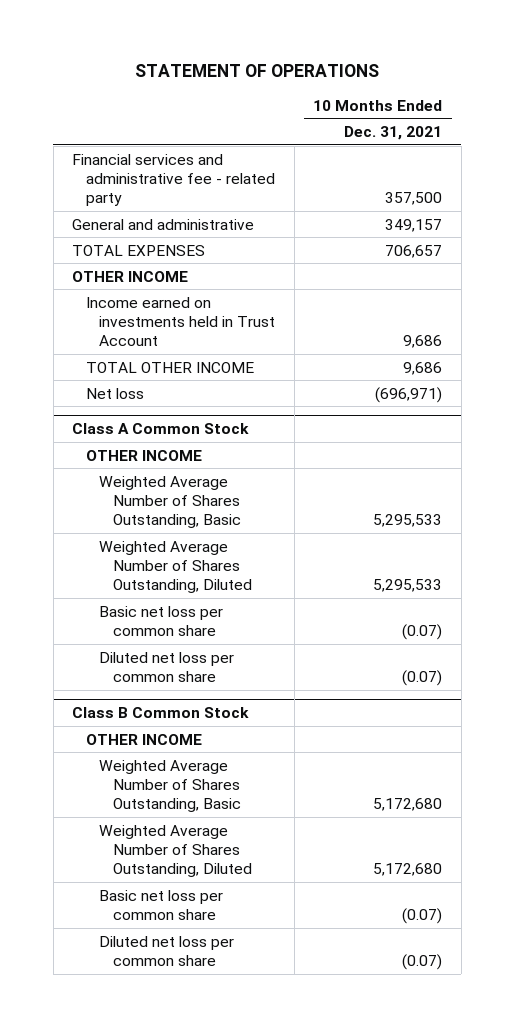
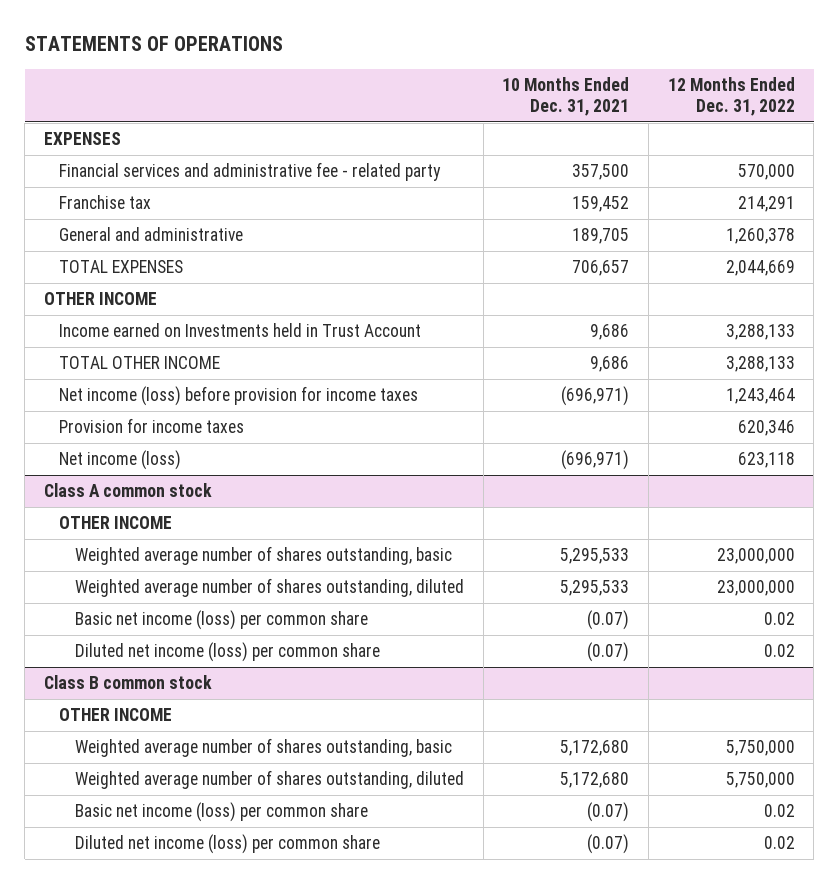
- STATEMENT OF OPERATIONS
+ STATEMENTS OF OPERATIONS
- | 10 Months Ended Dec. 31, 2021
+ | 10 Months Ended Dec. 31, 2021 | 12 Months Ended Dec. 31, 2022
+ EXPENSES
- General and administrative | 349,157
+ Franchise tax | 159,452 | 214,291
+ General and administrative | 189,705 | 1,260,378
- Income earned on investments held in Trust Account | 9,686
+ Income earned on Investments held in Trust Account | 9,686 | 3,288,133
- Net loss | (696,971)
- Class A Common Stock
+ Net income (loss) before provision for income taxes | (696,971) | 1,243,464
+ Provision for income taxes | | 620,346
+ Net income (loss) | (696,971) | 623,118
+ Class A common stock
- Weighted Average Number of Shares Outstanding, Basic | 5,295,533
- Weighted Average Number of Shares Outstanding, Diluted | 5,295,533
- Basic net loss per common share | (0.07)
- Diluted net loss per common share | (0.07)
- Class B Common Stock
+ Weighted average number of shares outstanding, basic | 5,295,533 | 23,000,000
+ Weighted average number of shares outstanding, diluted | 5,295,533 | 23,000,000
+ Basic net income (loss) per common share | (0.07) | 0.02
+ Diluted net income (loss) per common share | (0.07) | 0.02
+ Class B common stock
- Weighted Average Number of Shares Outstanding, Basic | 5,172,680
- Weighted Average Number of Shares Outstanding, Diluted | 5,172,680
- Basic net loss per common share | (0.07)
- Diluted net loss per common share | (0.07)
+ Weighted average number of shares outstanding, basic | 5,172,680 | 5,750,000
+ Weighted average number of shares outstanding, diluted | 5,172,680 | 5,750,000
+ Basic net income (loss) per common share | (0.07) | 0.02
+ Diluted net income (loss) per common share | (0.07) | 0.02

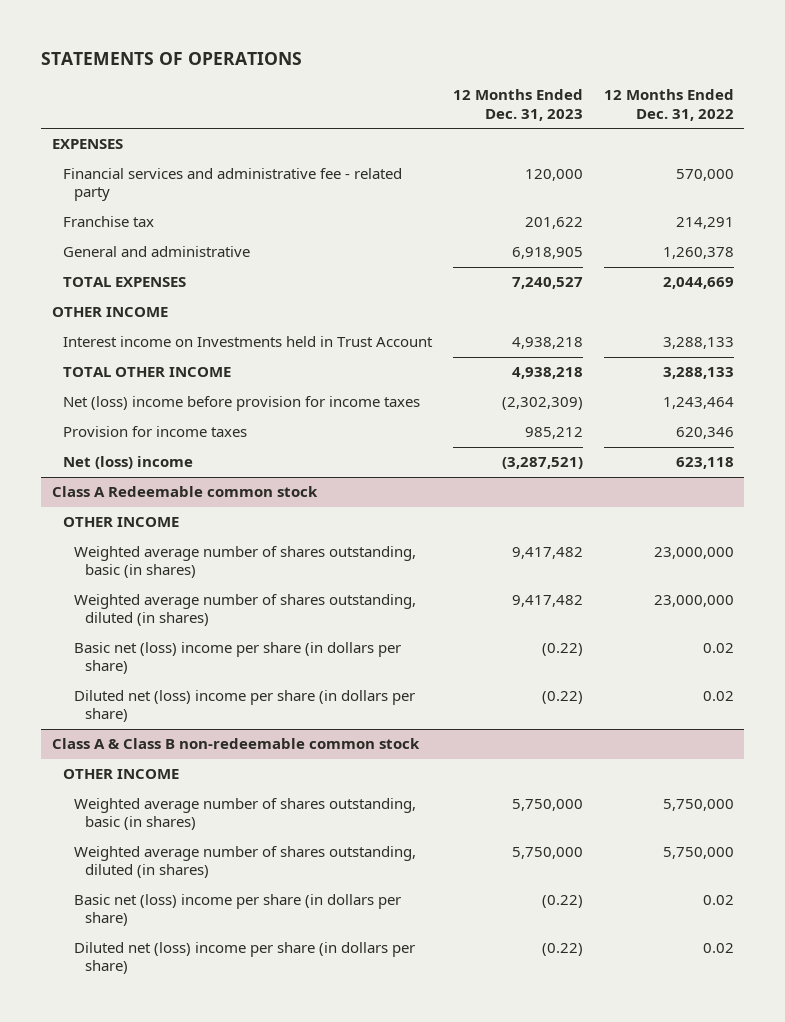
- | 10 Months Ended Dec. 31, 2021 | 12 Months Ended Dec. 31, 2022
+ | 12 Months Ended Dec. 31, 2023 | 12 Months Ended Dec. 31, 2022
- Income earned on Investments held in Trust Account | 9,686 | 3,288,133
+ Interest income on Investments held in Trust Account | 4,938,218 | 3,288,133
- Net income (loss) before provision for income taxes | (696,971) | 1,243,464
+ Net (loss) income before provision for income taxes | (2,302,309) | 1,243,464
- Net income (loss) | (696,971) | 623,118
- Class A common stock
+ Net (loss) income | (3,287,521) | 623,118
+ Class A Redeemable common stock
- Weighted average number of shares outstanding, basic | 5,295,533 | 23,000,000
- Weighted average number of shares outstanding, diluted | 5,295,533 | 23,000,000
- Basic net income (loss) per common share | (0.07) | 0.02
- Diluted net income (loss) per common share | (0.07) | 0.02
- Class B common stock
+ Weighted average number of shares outstanding, basic (in shares) | 9,417,482 | 23,000,000
+ Weighted average number of shares outstanding, diluted (in shares) | 9,417,482 | 23,000,000
+ Basic net (loss) income per share (in dollars per share) | (0.22) | 0.02
+ Diluted net (loss) income per share (in dollars per share) | (0.22) | 0.02
+ Class A & Class B non-redeemable common stock
- Weighted average number of shares outstanding, basic | 5,172,680 | 5,750,000
- Weighted average number of shares outstanding, diluted | 5,172,680 | 5,750,000
- Basic net income (loss) per common share | (0.07) | 0.02
- Diluted net income (loss) per common share | (0.07) | 0.02
+ Weighted average number of shares outstanding, basic (in shares) | 5,750,000 | 5,750,000
+ Weighted average number of shares outstanding, diluted (in shares) | 5,750,000 | 5,750,000
+ Basic net (loss) income per share (in dollars per share) | (0.22) | 0.02
+ Diluted net (loss) income per share (in dollars per share) | (0.22) | 0.02

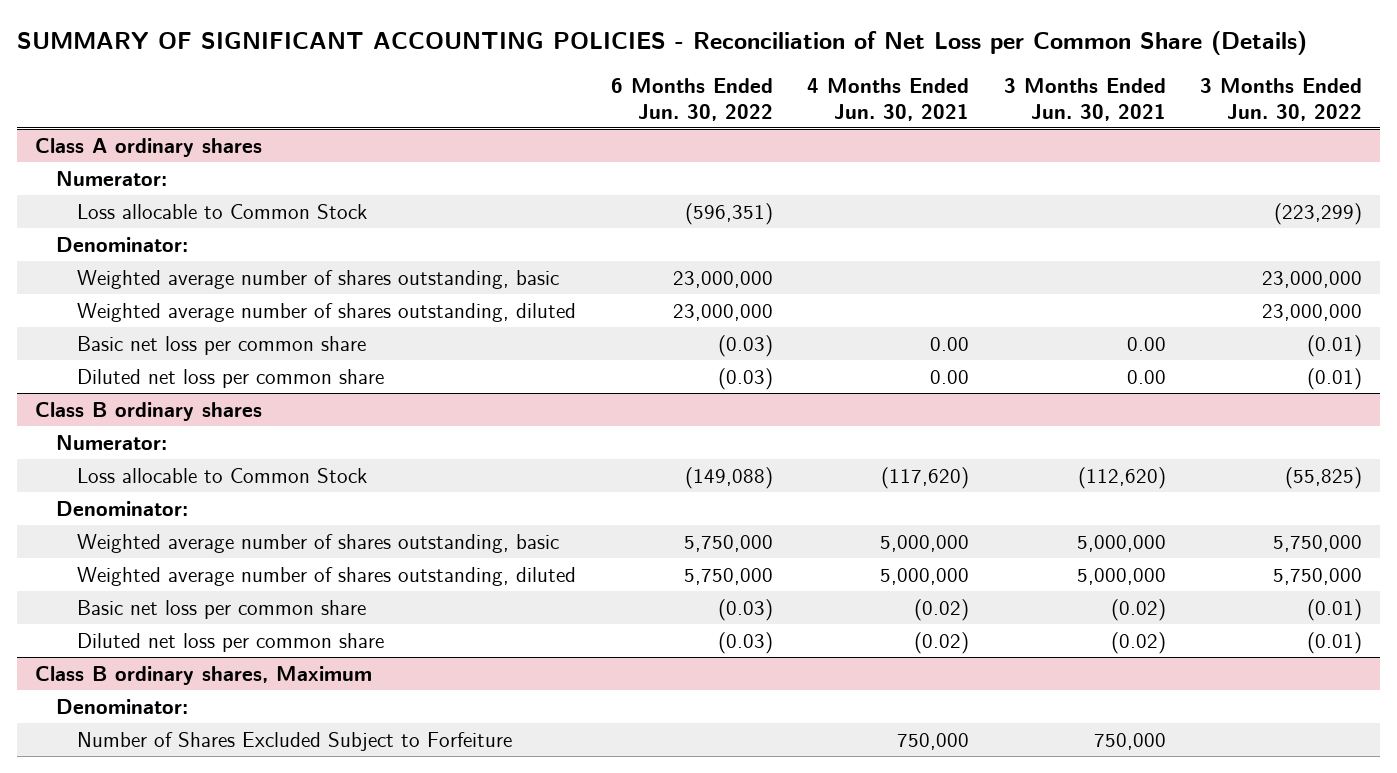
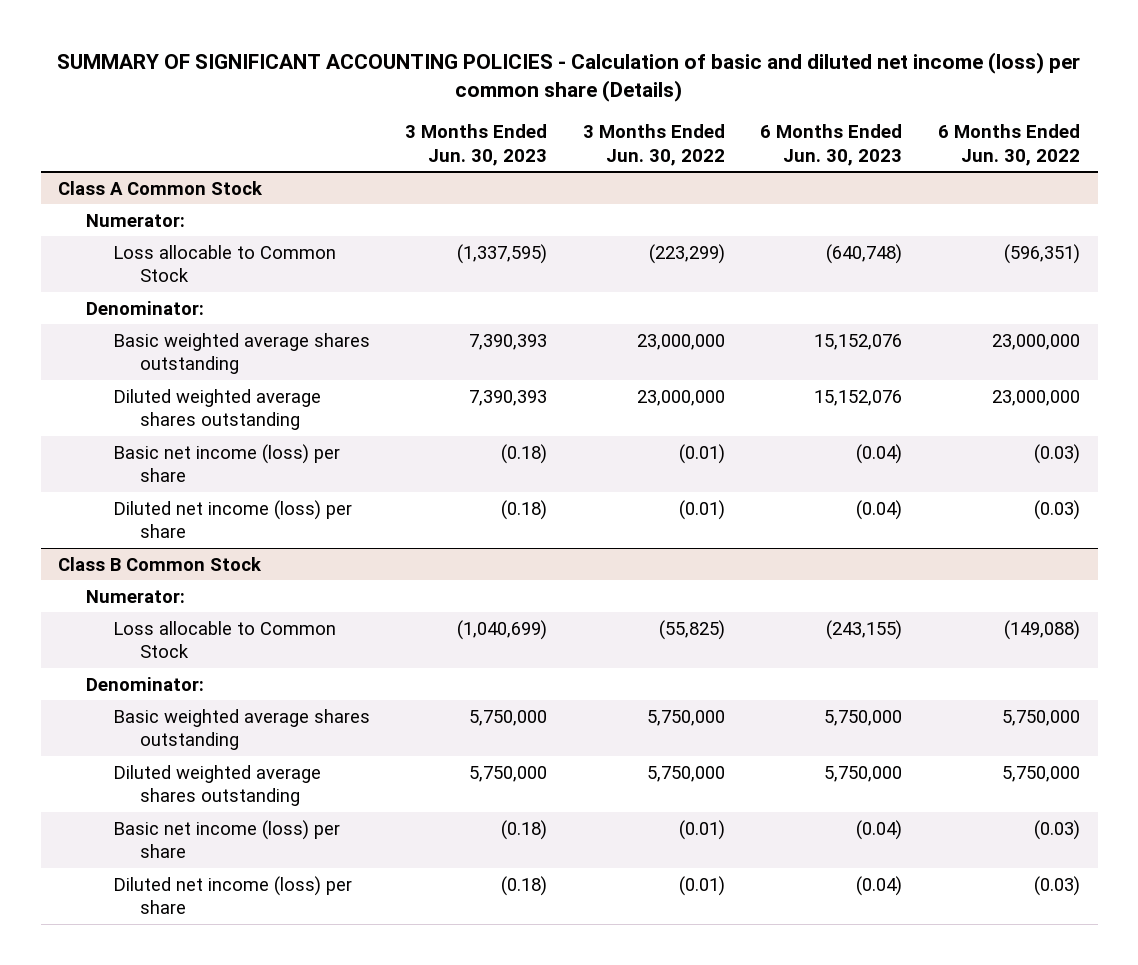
- SUMMARY OF SIGNIFICANT ACCOUNTING POLICIES - Reconciliation of Net Loss per Common Share (Details)
+ SUMMARY OF SIGNIFICANT ACCOUNTING POLICIES - Calculation of basic and diluted net income (loss) per common share (Details)
- | 6 Months Ended Jun. 30, 2022 | 4 Months Ended Jun. 30, 2021 | 3 Months Ended Jun. 30, 2021 | 3 Months Ended Jun. 30, 2022
+ | 3 Months Ended Jun. 30, 2023 | 3 Months Ended Jun. 30, 2022 | 6 Months Ended Jun. 30, 2023 | 6 Months Ended Jun. 30, 2022
- Class A ordinary shares
+ Class A Common Stock
- Weighted average number of shares outstanding, basic | 23,000,000 | | | 23,000,000
- Weighted average number of shares outstanding, diluted | 23,000,000 | | | 23,000,000
- Basic net loss per common share | (0.03) | 0.00 | 0.00 | (0.01)
- Diluted net loss per common share | (0.03) | 0.00 | 0.00 | (0.01)
- Class B ordinary shares
+ Basic weighted average shares outstanding | 7,390,393 | 23,000,000 | 15,152,076 | 23,000,000
+ Diluted weighted average shares outstanding | 7,390,393 | 23,000,000 | 15,152,076 | 23,000,000
+ Basic net income (loss) per share | (0.18) | (0.01) | (0.04) | (0.03)
+ Diluted net income (loss) per share | (0.18) | (0.01) | (0.04) | (0.03)
+ Class B Common Stock
- Weighted average number of shares outstanding, basic | 5,750,000 | 5,000,000 | 5,000,000 | 5,750,000
- Weighted average number of shares outstanding, diluted | 5,750,000 | 5,000,000 | 5,000,000 | 5,750,000
- Basic net loss per common share | (0.03) | (0.02) | (0.02) | (0.01)
- Diluted net loss per common share | (0.03) | (0.02) | (0.02) | (0.01)
- Class B ordinary shares, Maximum
- Denominator:
- Number of Shares Excluded Subject to Forfeiture | | 750,000 | 750,000 |
+ Basic weighted average shares outstanding | 5,750,000 | 5,750,000 | 5,750,000 | 5,750,000
+ Diluted weighted average shares outstanding | 5,750,000 | 5,750,000 | 5,750,000 | 5,750,000
+ Basic net income (loss) per share | (0.18) | (0.01) | (0.04) | (0.03)
+ Diluted net income (loss) per share | (0.18) | (0.01) | (0.04) | (0.03)

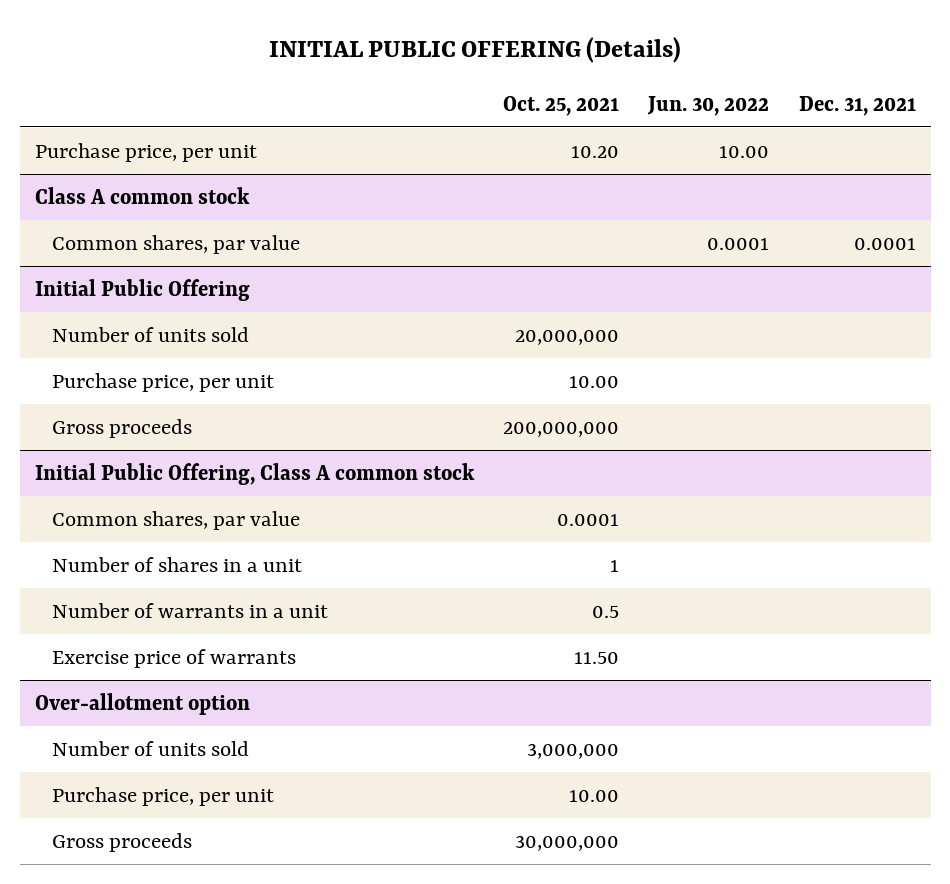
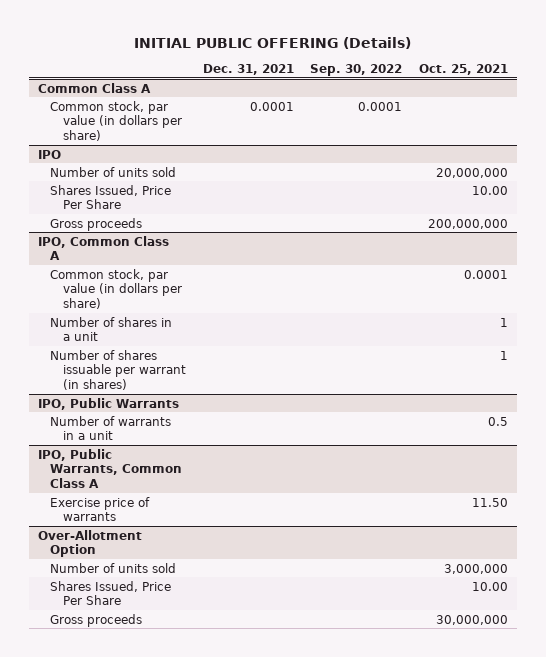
- | Oct. 25, 2021 | Jun. 30, 2022 | Dec. 31, 2021
+ | Dec. 31, 2021 | Sep. 30, 2022 | Oct. 25, 2021
- Purchase price, per unit | 10.20 | 10.00 |
- Class A common stock
- Common shares, par value | | 0.0001 | 0.0001
- Initial Public Offering
+ Common Class A
+ Common stock, par value (in dollars per share) | 0.0001 | 0.0001 |
+ IPO
- Purchase price, per unit | 10.00 | |
+ Shares Issued, Price Per Share | | | 10.00
- Initial Public Offering, Class A common stock
- Common shares, par value | 0.0001 | |
+ IPO, Common Class A
+ Common stock, par value (in dollars per share) | | | 0.0001
+ Number of shares issuable per warrant (in shares) | | | 1
+ IPO, Public Warrants
+ IPO, Public Warrants, Common Class A
- Over-allotment option
+ Over-Allotment Option
- Purchase price, per unit | 10.00 | |
+ Shares Issued, Price Per Share | | | 10.00

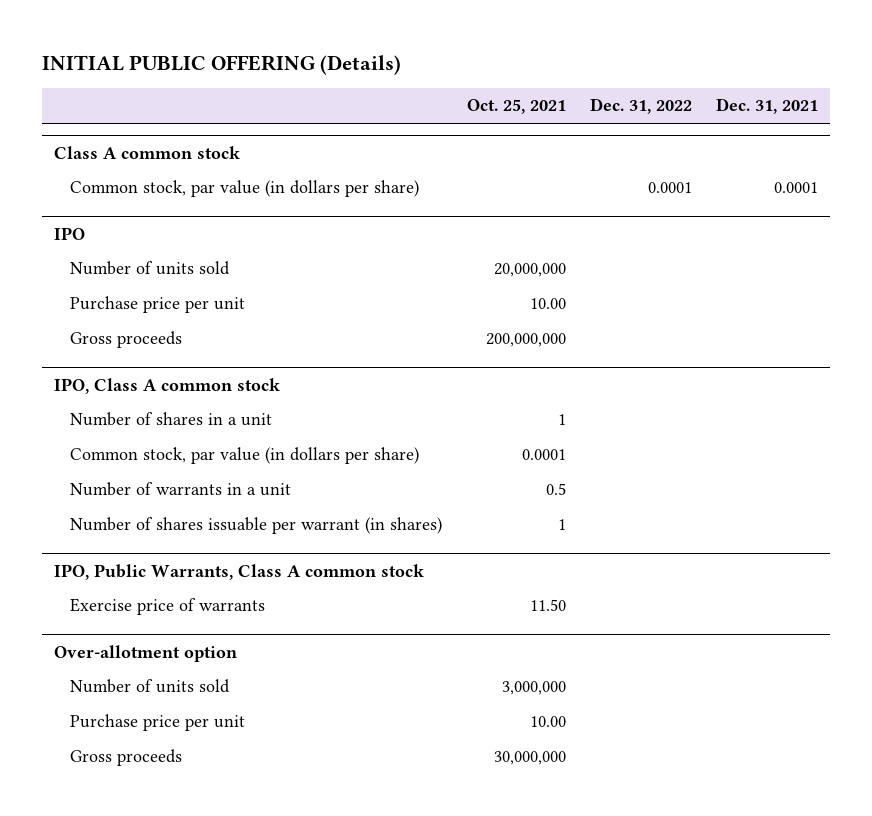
- | Dec. 31, 2021 | Sep. 30, 2022 | Oct. 25, 2021
+ | Oct. 25, 2021 | Dec. 31, 2022 | Dec. 31, 2021
- Common Class A
+ Class A common stock
@ IPO
- Shares Issued, Price Per Share | | | 10.00
+ Purchase price per unit | 10.00 | |
- IPO, Common Class A
- Common stock, par value (in dollars per share) | | | 0.0001
+ IPO, Class A common stock
- Number of shares issuable per warrant (in shares) | | | 1
- IPO, Public Warrants
+ Common stock, par value (in dollars per share) | 0.0001 | |
- IPO, Public Warrants, Common Class A
+ Number of shares issuable per warrant (in shares) | 1 | |
+ IPO, Public Warrants, Class A common stock
- Over-Allotment Option
+ Over-allotment option
- Shares Issued, Price Per Share | | | 10.00
+ Purchase price per unit | 10.00 | |

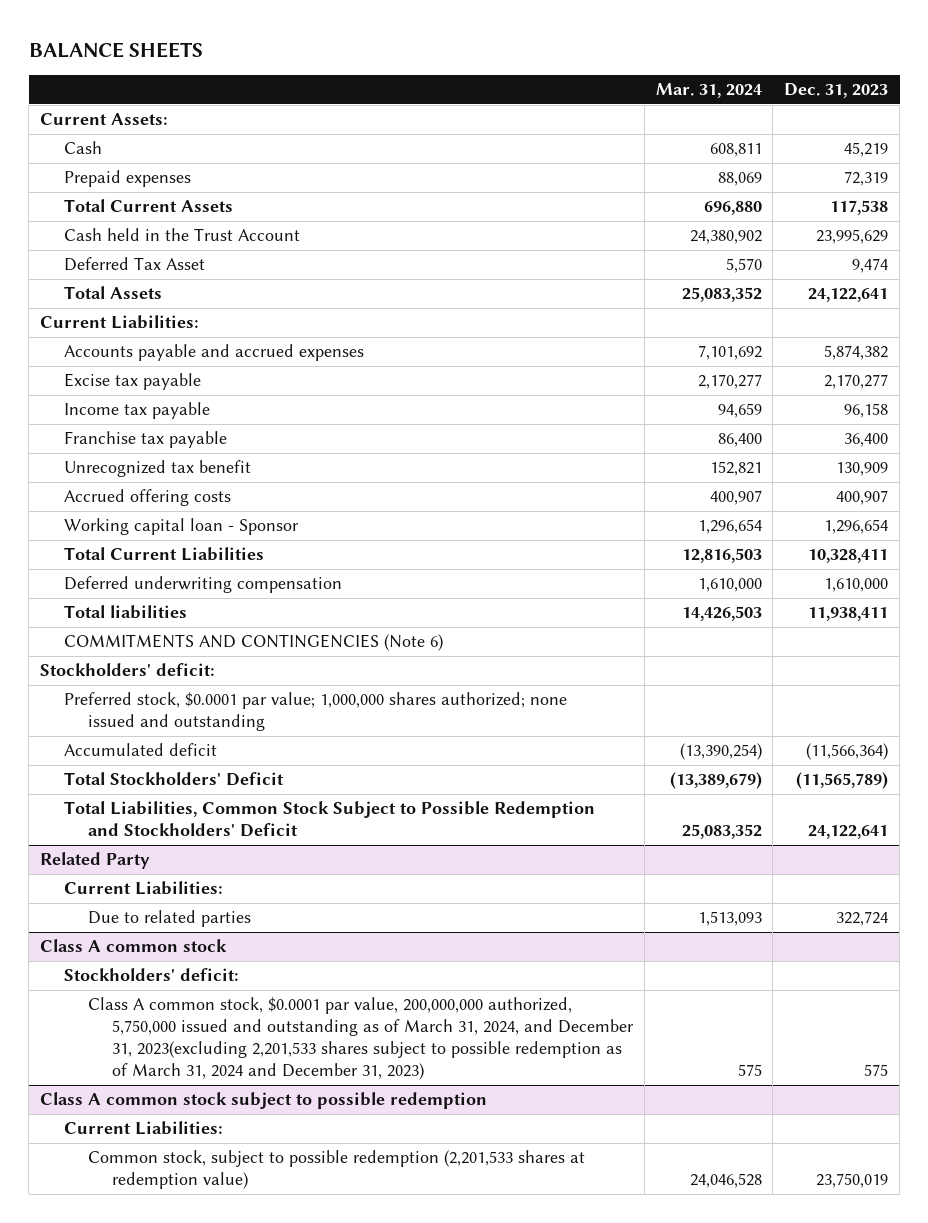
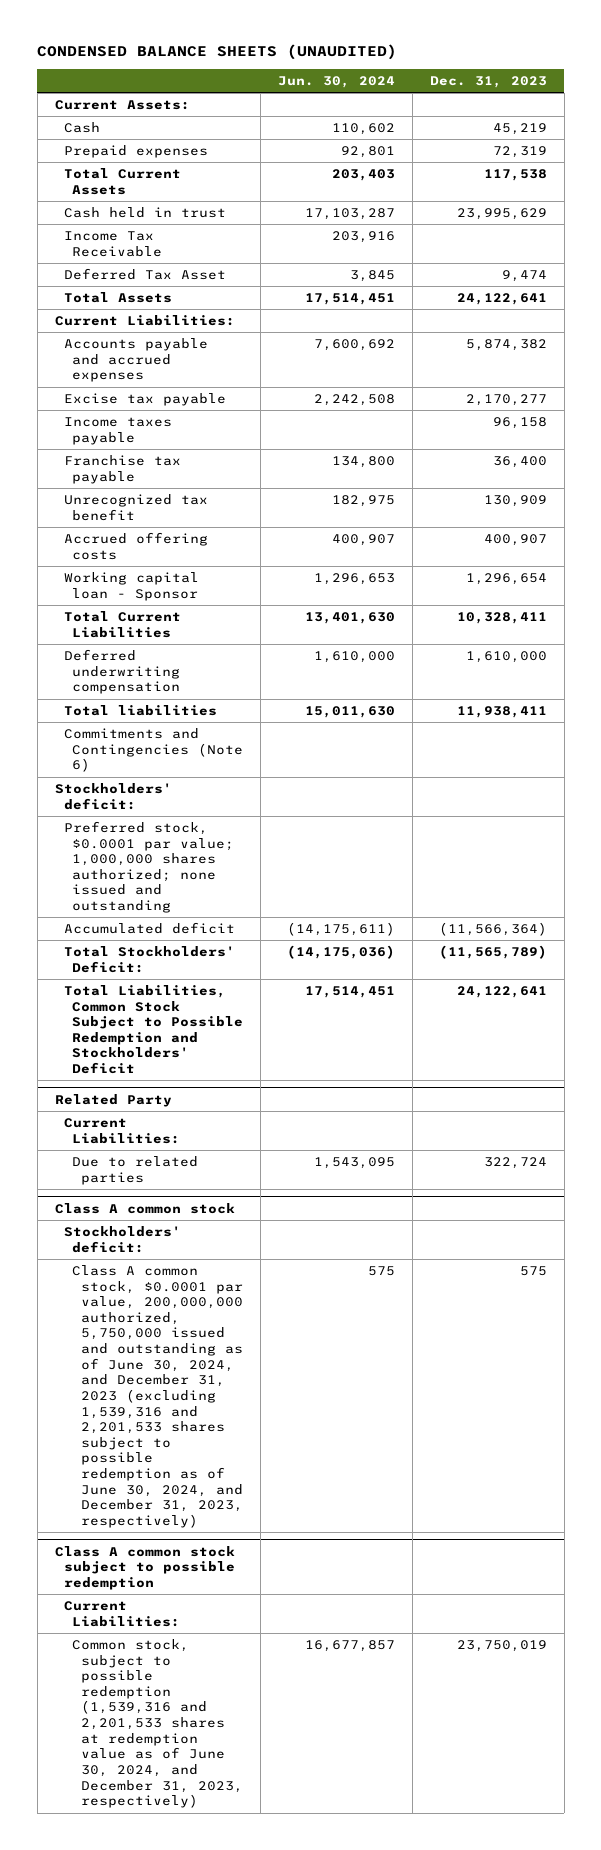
- BALANCE SHEETS
+ CONDENSED BALANCE SHEETS (UNAUDITED)
- | Mar. 31, 2024 | Dec. 31, 2023
+ | Jun. 30, 2024 | Dec. 31, 2023
- Cash held in the Trust Account | 24,380,902 | 23,995,629
+ Cash held in trust | 17,103,287 | 23,995,629
+ Income Tax Receivable | 203,916 |
- Income tax payable | 94,659 | 96,158
+ Income taxes payable | | 96,158
- COMMITMENTS AND CONTINGENCIES (Note 6)
+ Commitments and Contingencies (Note 6)
- Total Stockholders' Deficit | (13,389,679) | (11,565,789)
+ Total Stockholders' Deficit: | (14,175,036) | (11,565,789)
@ Class A common stock
- Class A common stock, $0.0001 par value, 200,000,000 authorized, 5,750,000 issued and outstanding as of March 31, 2024, and December 31, 2023(excluding 2,201,533 shares subject to possible redemption as of March 31, 2024 and December 31, 2023) | 575 | 575
+ Class A common stock, $0.0001 par value, 200,000,000 authorized, 5,750,000 issued and outstanding as of June 30, 2024, and December 31, 2023 (excluding 1,539,316 and 2,201,533 shares subject to possible redemption as of June 30, 2024, and December 31, 2023, respectively) | 575 | 575
@ Class A common stock subject to possible redemption
- Common stock, subject to possible redemption (2,201,533 shares at redemption value) | 24,046,528 | 23,750,019
+ Common stock, subject to possible redemption (1,539,316 and 2,201,533 shares at redemption value as of June 30, 2024, and December 31, 2023, respectively) | 16,677,857 | 23,750,019

